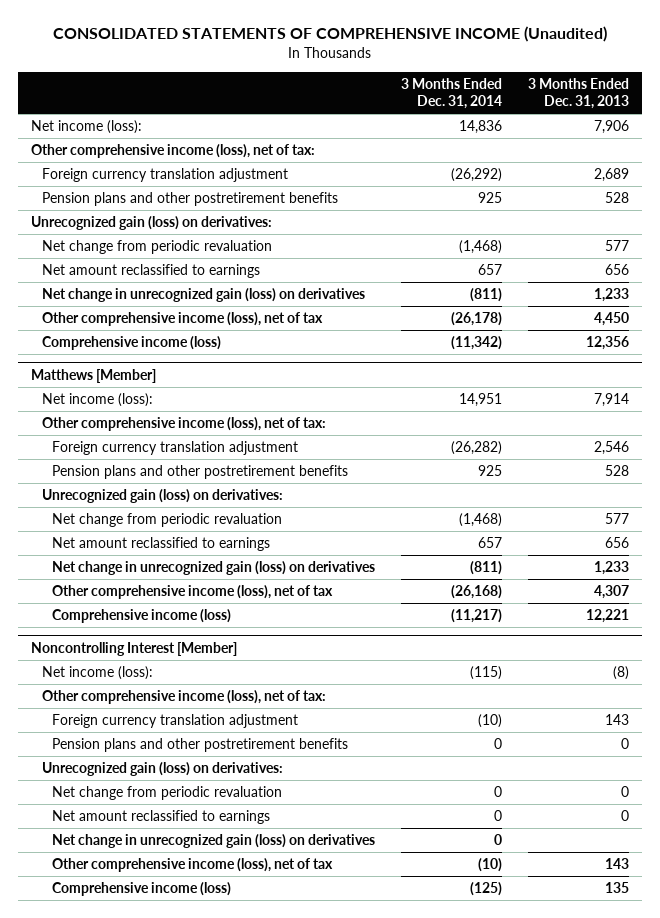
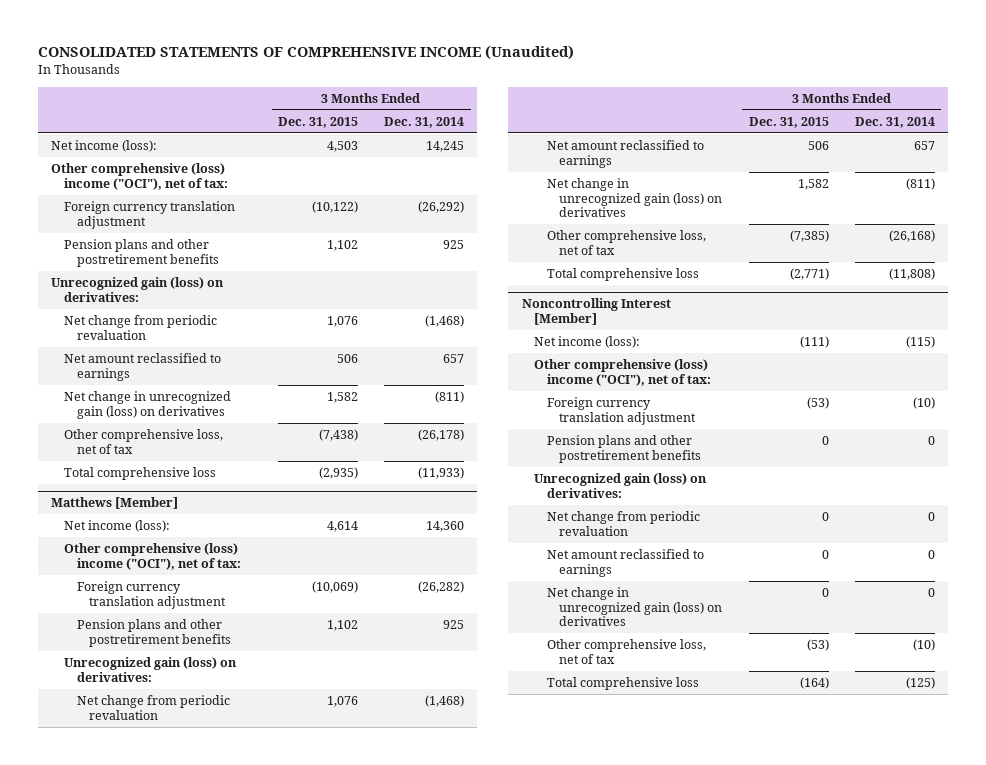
- | 3 Months Ended Dec. 31, 2014 | 3 Months Ended Dec. 31, 2013
+ | 3 Months Ended Dec. 31, 2015 | 3 Months Ended Dec. 31, 2014
- Net income (loss): | 14,836 | 7,906
- Other comprehensive income (loss), net of tax:
+ Net income (loss): | 4,503 | 14,245
+ Other comprehensive (loss) income ("OCI"), net of tax:
- Other comprehensive income (loss), net of tax | (26,178) | 4,450
- Comprehensive income (loss) | (11,342) | 12,356
+ Other comprehensive loss, net of tax | (7,438) | (26,178)
+ Total comprehensive loss | (2,935) | (11,933)
@ Matthews [Member]
- Net income (loss): | 14,951 | 7,914
- Other comprehensive income (loss), net of tax:
+ Net income (loss): | 4,614 | 14,360
+ Other comprehensive (loss) income ("OCI"), net of tax:
- Other comprehensive income (loss), net of tax | (26,168) | 4,307
- Comprehensive income (loss) | (11,217) | 12,221
+ Other comprehensive loss, net of tax | (7,385) | (26,168)
+ Total comprehensive loss | (2,771) | (11,808)
@ Noncontrolling Interest [Member]
- Other comprehensive income (loss), net of tax:
+ Other comprehensive (loss) income ("OCI"), net of tax:
- Other comprehensive income (loss), net of tax | (10) | 143
- Comprehensive income (loss) | (125) | 135
+ Other comprehensive loss, net of tax | (53) | (10)
+ Total comprehensive loss | (164) | (125)

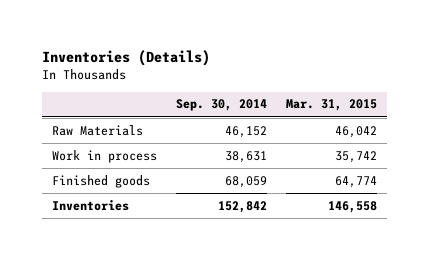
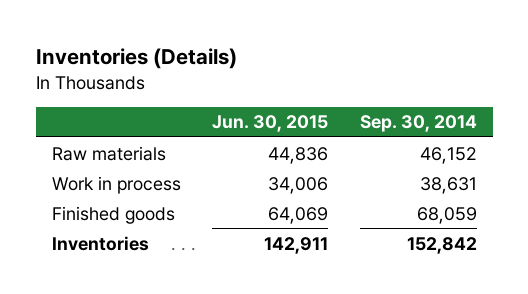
- | Sep. 30, 2014 | Mar. 31, 2015
+ | Jun. 30, 2015 | Sep. 30, 2014
- Raw Materials | 46,152 | 46,042
+ Raw materials | 44,836 | 46,152

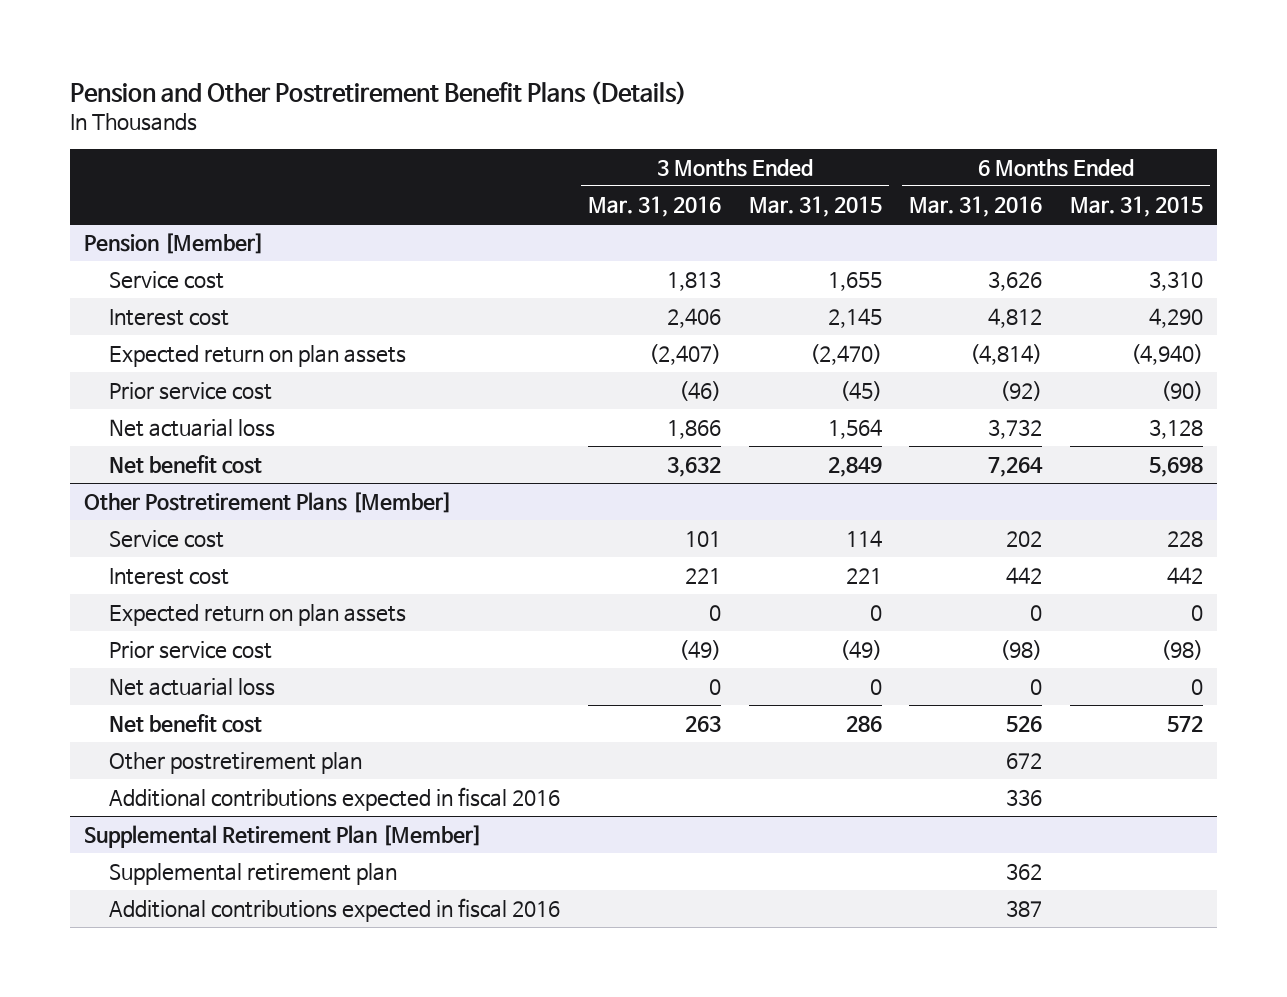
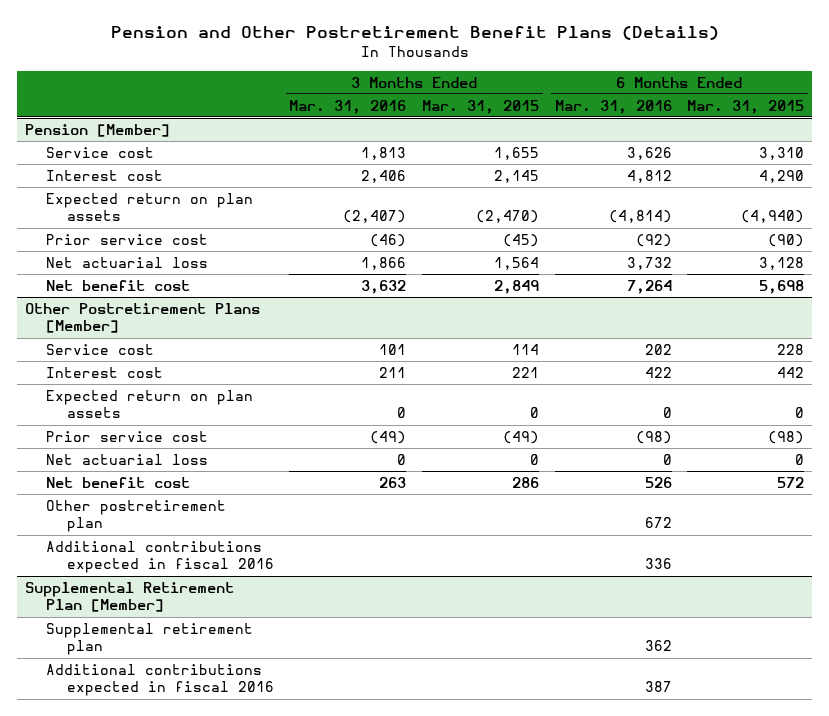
@ Other Postretirement Plans [Member]
- Interest cost | 221 | 221 | 442 | 442
+ Interest cost | 211 | 221 | 422 | 442

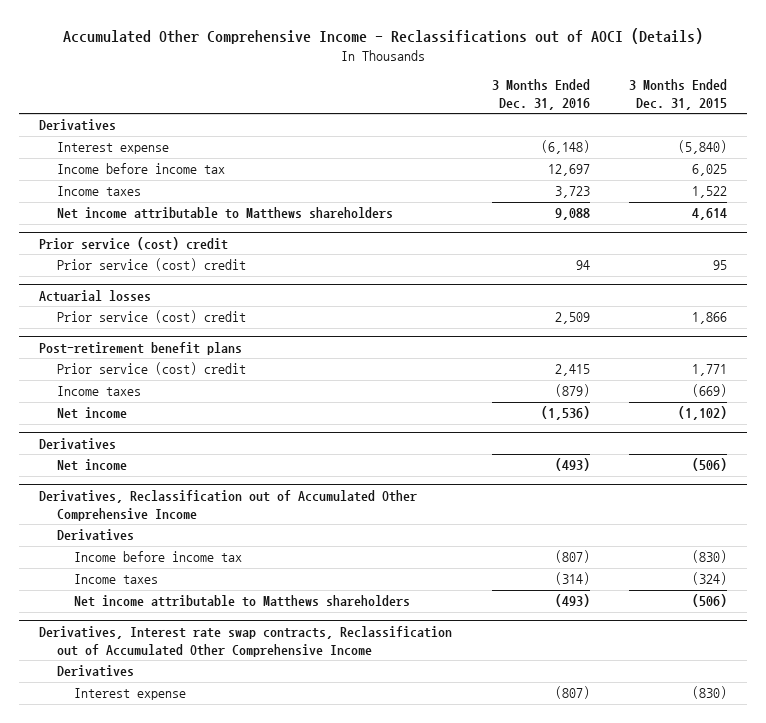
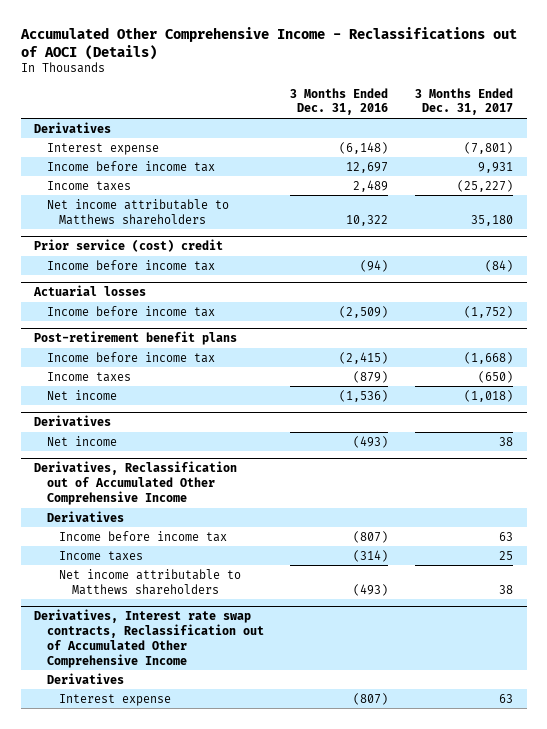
- | 3 Months Ended Dec. 31, 2016 | 3 Months Ended Dec. 31, 2015
+ | 3 Months Ended Dec. 31, 2016 | 3 Months Ended Dec. 31, 2017
- Income taxes | 3,723 | 1,522
- Net income attributable to Matthews shareholders | 9,088 | 4,614
+ Income taxes | 2,489 | (25,227)
+ Net income attributable to Matthews shareholders | 10,322 | 35,180
@ Prior service (cost) credit
- Prior service (cost) credit | 94 | 95
+ Income before income tax | (94) | (84)
@ Actuarial losses
- Prior service (cost) credit | 2,509 | 1,866
+ Income before income tax | (2,509) | (1,752)
@ Post-retirement benefit plans
- Prior service (cost) credit | 2,415 | 1,771
+ Income before income tax | (2,415) | (1,668)

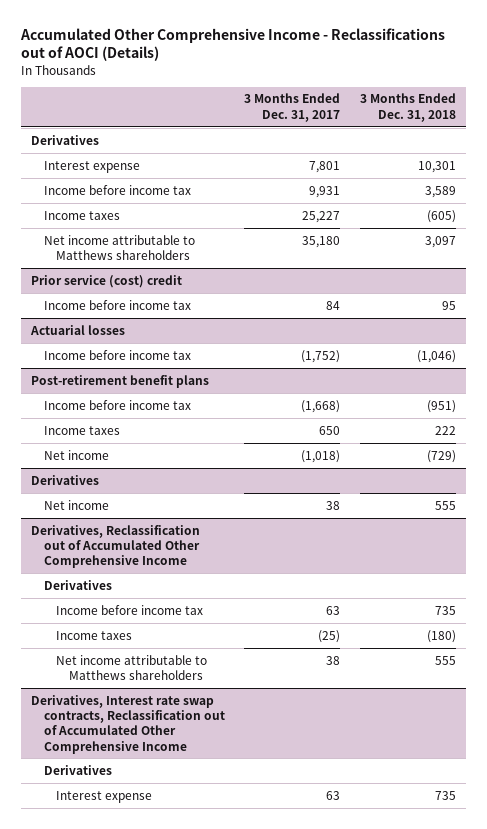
- | 3 Months Ended Dec. 31, 2016 | 3 Months Ended Dec. 31, 2017
+ | 3 Months Ended Dec. 31, 2017 | 3 Months Ended Dec. 31, 2018
- Interest expense | (6,148) | (7,801)
+ Interest expense | 7,801 | 10,301
- Income taxes | 2,489 | (25,227)
+ Income taxes | 25,227 | (605)
@ Prior service (cost) credit
- Income before income tax | (94) | (84)
+ Income before income tax | 84 | 95
@ Post-retirement benefit plans
- Income taxes | (879) | (650)
+ Income taxes | 650 | 222
@ Derivatives, Reclassification out of Accumulated Other Comprehensive Income
- Income taxes | (314) | 25
+ Income taxes | (25) | (180)

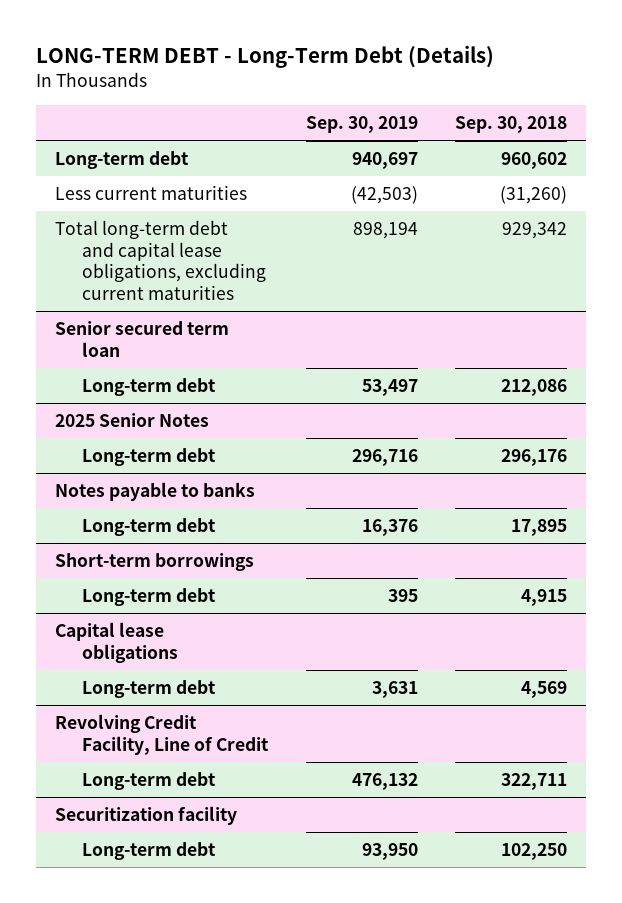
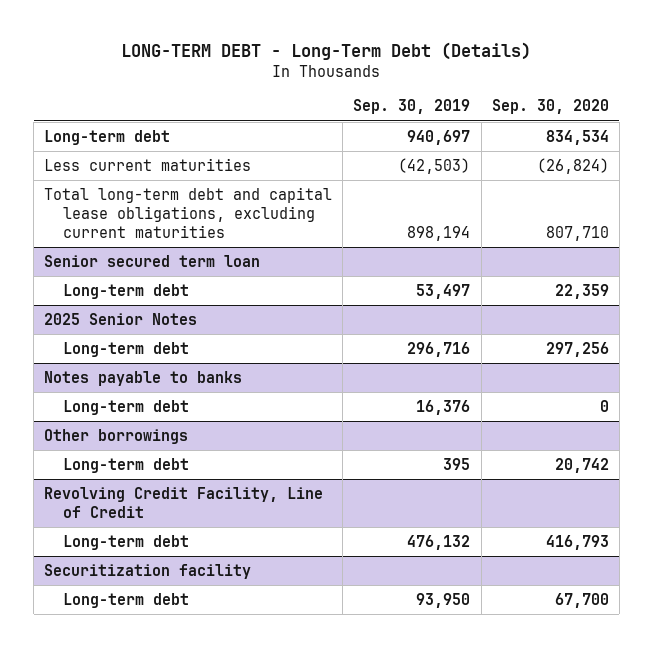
- | Sep. 30, 2019 | Sep. 30, 2018
+ | Sep. 30, 2019 | Sep. 30, 2020
- Short-term borrowings
+ Other borrowings
- Capital lease obligations
- Long-term debt | 3,631 | 4,569

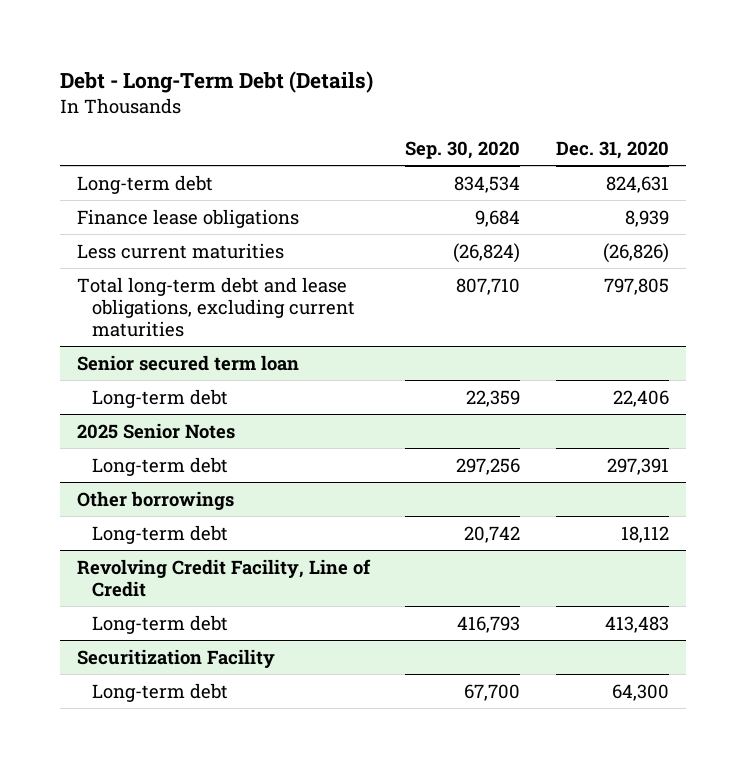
- LONG-TERM DEBT - Long-Term Debt (Details)
+ Debt - Long-Term Debt (Details)
- | Sep. 30, 2019 | Sep. 30, 2020
+ | Sep. 30, 2020 | Dec. 31, 2020
+ Finance lease obligations | 9,684 | 8,939
- Total long-term debt and capital lease obligations, excluding current maturities | 898,194 | 807,710
+ Total long-term debt and lease obligations, excluding current maturities | 807,710 | 797,805
- Notes payable to banks
- Long-term debt | 16,376 | 0
- Securitization facility
+ Securitization Facility

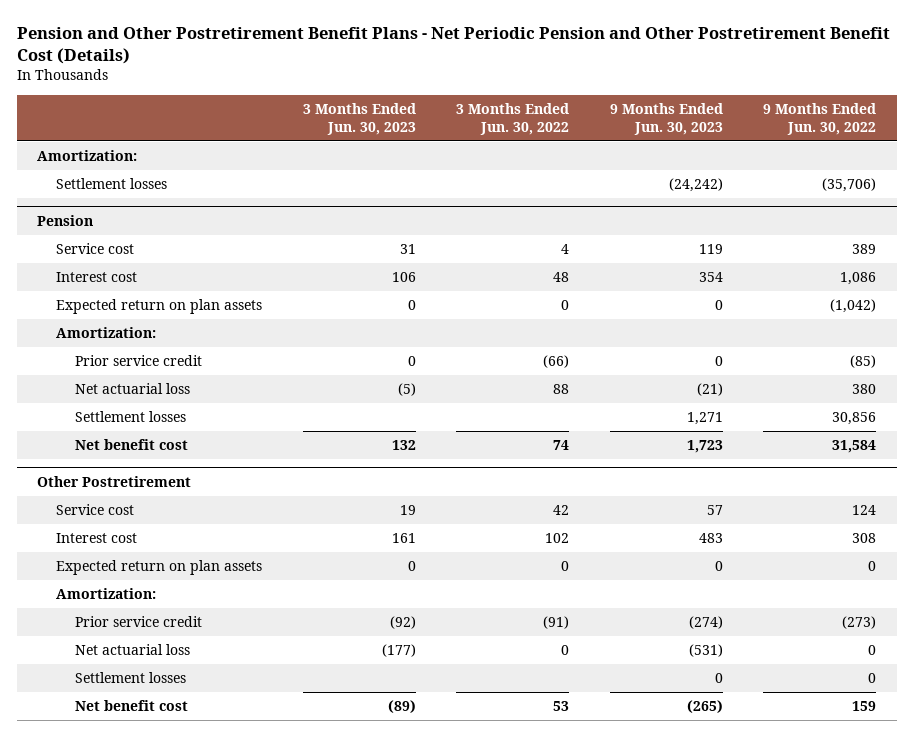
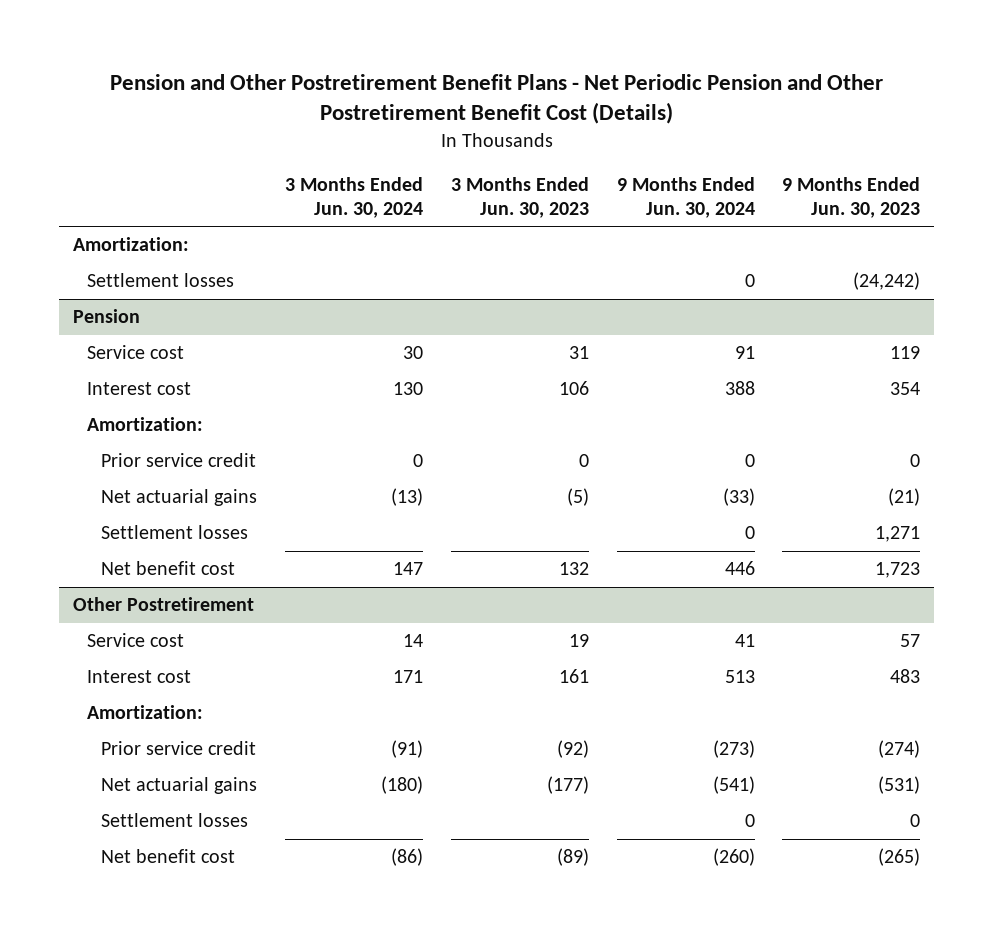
- | 3 Months Ended Jun. 30, 2023 | 3 Months Ended Jun. 30, 2022 | 9 Months Ended Jun. 30, 2023 | 9 Months Ended Jun. 30, 2022
+ | 3 Months Ended Jun. 30, 2024 | 3 Months Ended Jun. 30, 2023 | 9 Months Ended Jun. 30, 2024 | 9 Months Ended Jun. 30, 2023
@ Pension
- Expected return on plan assets | 0 | 0 | 0 | (1,042)
- Net actuarial loss | (5) | 88 | (21) | 380
+ Net actuarial gains | (13) | (5) | (33) | (21)
@ Other Postretirement
- Expected return on plan assets | 0 | 0 | 0 | 0
- Net actuarial loss | (177) | 0 | (531) | 0
+ Net actuarial gains | (180) | (177) | (541) | (531)

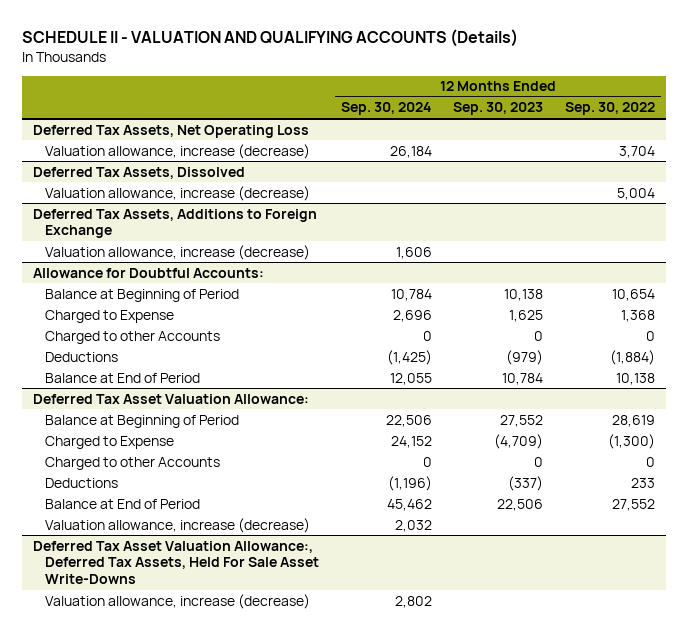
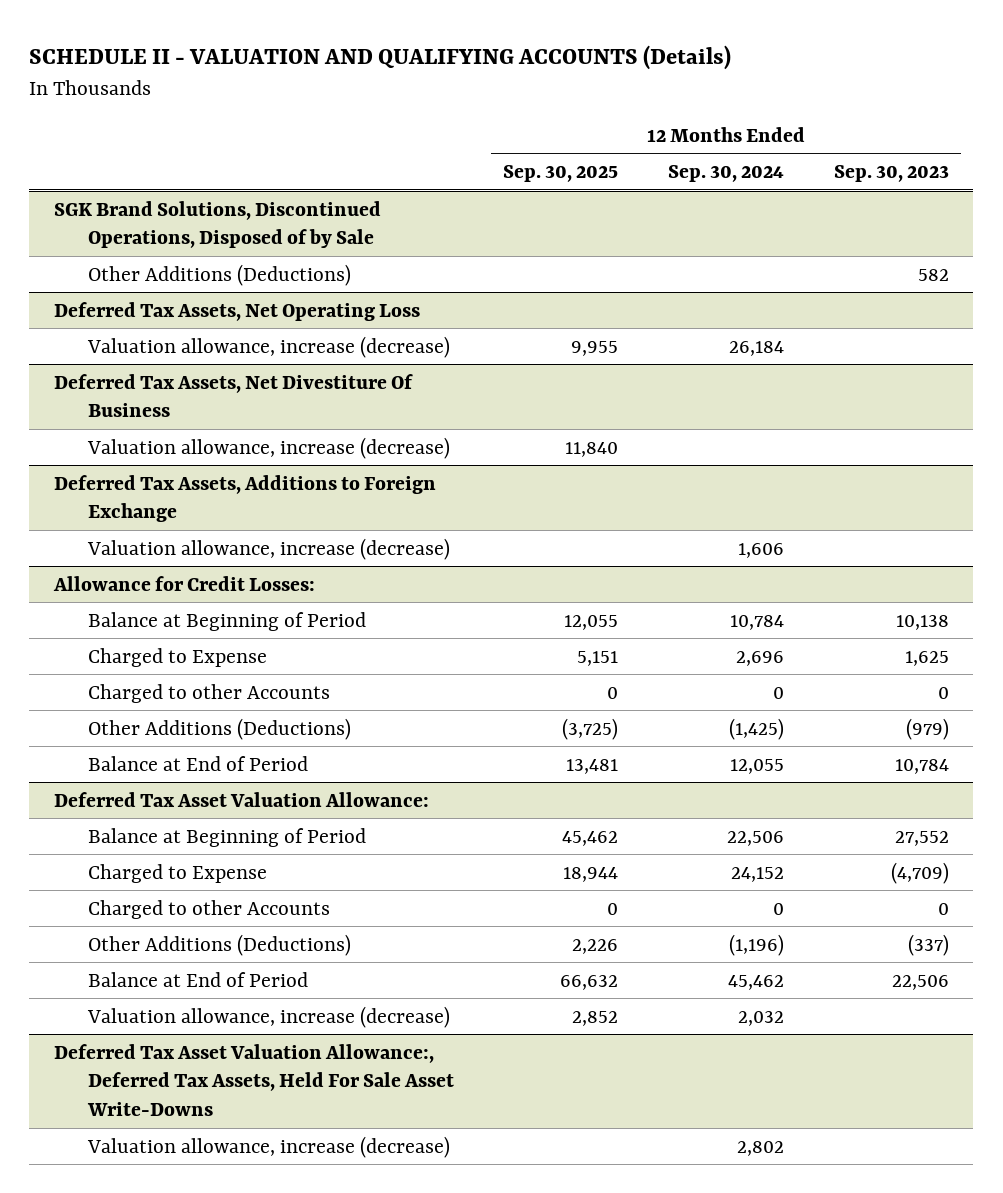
- | 12 Months Ended Sep. 30, 2024 | 12 Months Ended Sep. 30, 2023 | 12 Months Ended Sep. 30, 2022
+ | 12 Months Ended Sep. 30, 2025 | 12 Months Ended Sep. 30, 2024 | 12 Months Ended Sep. 30, 2023
+ SGK Brand Solutions, Discontinued Operations, Disposed of by Sale
+ Other Additions (Deductions) | | | 582
- Deferred Tax Assets, Dissolved
+ Deferred Tax Assets, Net Divestiture Of Business
- Allowance for Doubtful Accounts:
+ Allowance for Credit Losses:
- Deductions | (1,425) | (979) | (1,884)
+ Other Additions (Deductions) | (3,725) | (1,425) | (979)
@ Deferred Tax Asset Valuation Allowance:
- Deductions | (1,196) | (337) | 233
+ Other Additions (Deductions) | 2,226 | (1,196) | (337)

